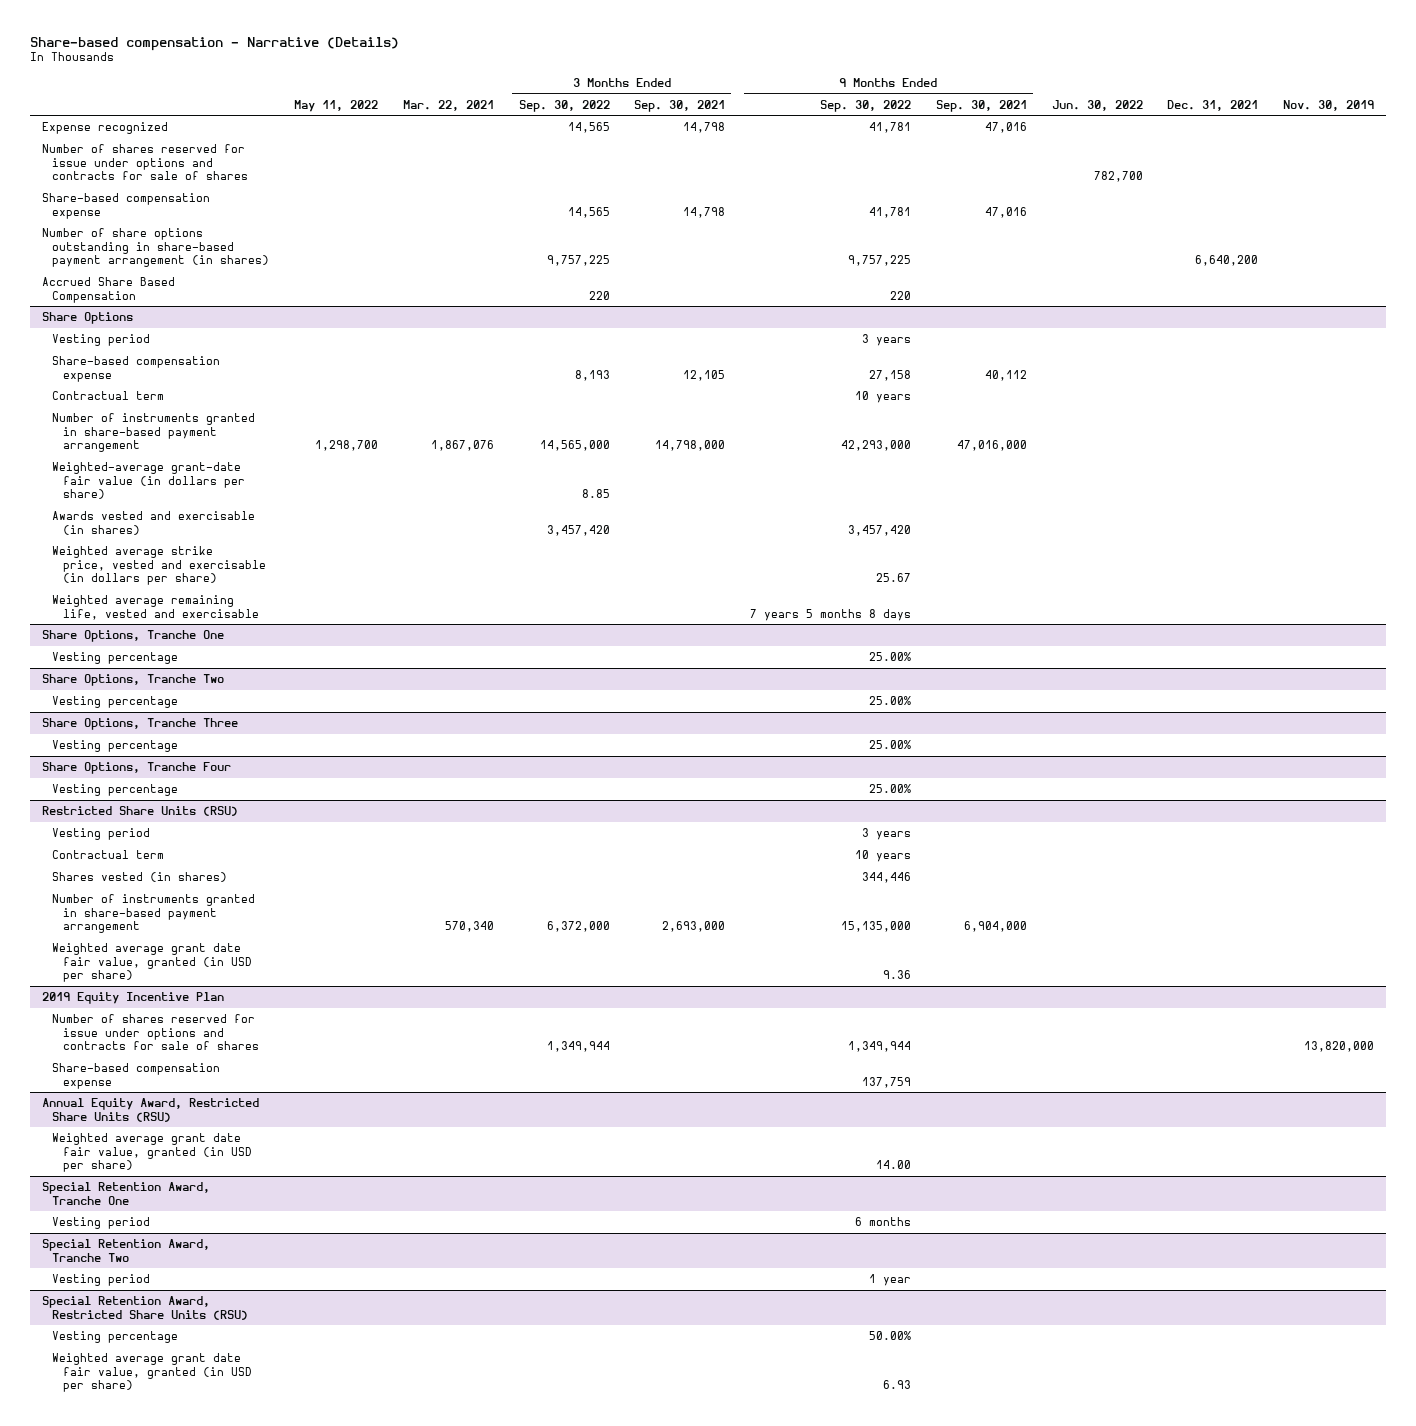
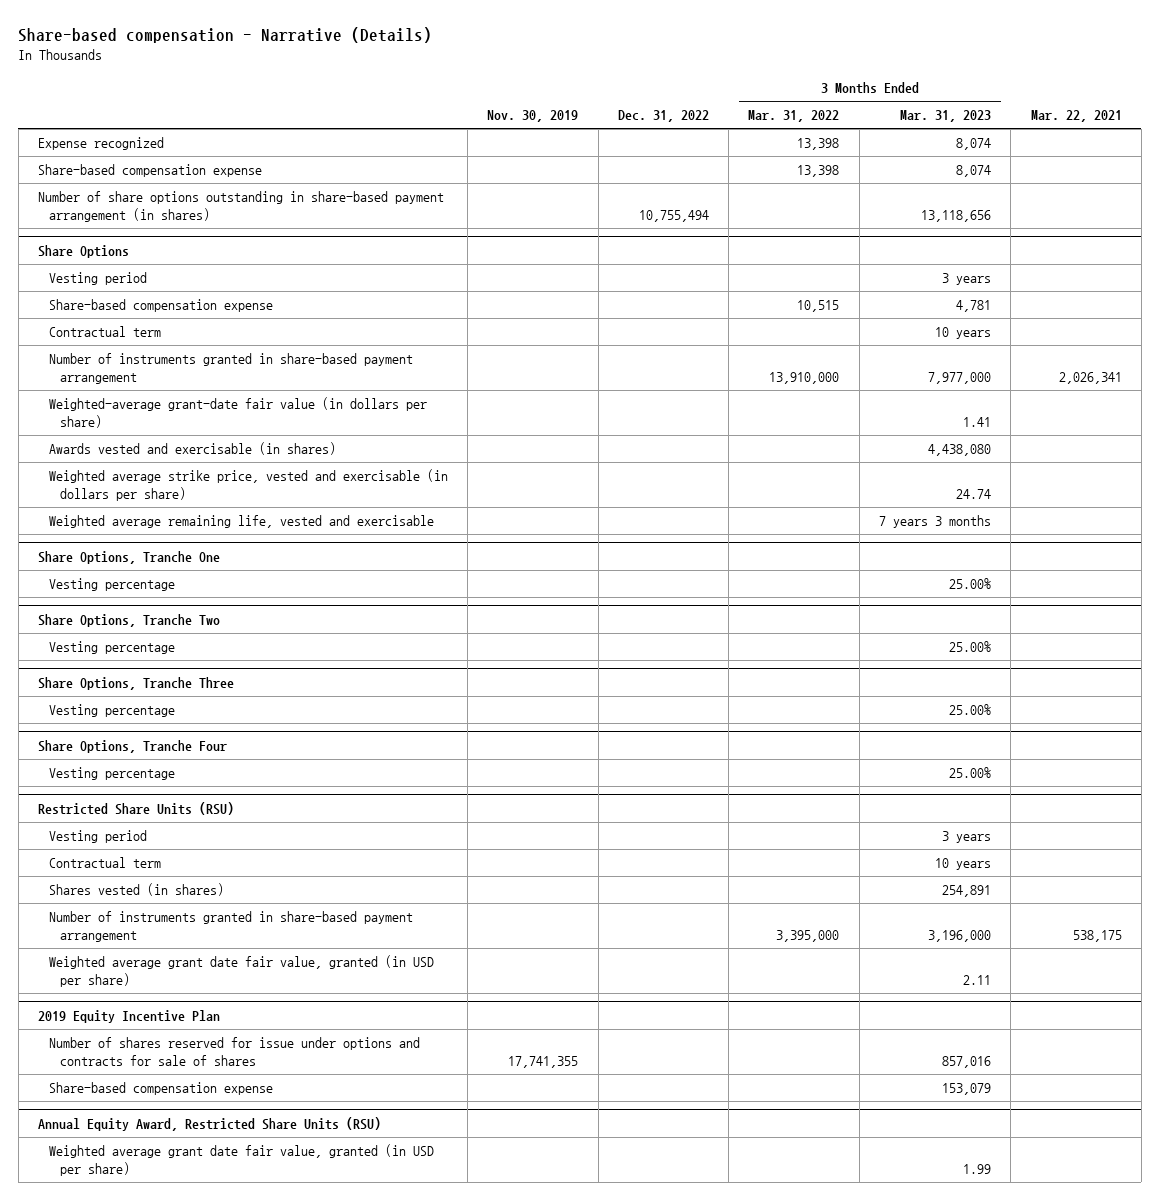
- | May 11, 2022 | Mar. 22, 2021 | 3 Months Ended Sep. 30, 2022 | 3 Months Ended Sep. 30, 2021 | 9 Months Ended Sep. 30, 2022 | 9 Months Ended Sep. 30, 2021 | Jun. 30, 2022 | Dec. 31, 2021 | Nov. 30, 2019
+ | Nov. 30, 2019 | Dec. 31, 2022 | 3 Months Ended Mar. 31, 2022 | 3 Months Ended Mar. 31, 2023 | Mar. 22, 2021
- Number of shares reserved for issue under options and contracts for sale of shares | | | | | | | 782,700 | |
- Accrued Share Based Compensation | | | 220 | | 220 | | | |
@ Share Options
- Number of instruments granted in share-based payment arrangement | 1,298,700 | 1,867,076 | 14,565,000 | 14,798,000 | 42,293,000 | 47,016,000 | | |
+ Number of instruments granted in share-based payment arrangement | | | 13,910,000 | 7,977,000 | 2,026,341
@ Restricted Share Units (RSU)
- Number of instruments granted in share-based payment arrangement | | 570,340 | 6,372,000 | 2,693,000 | 15,135,000 | 6,904,000 | | |
+ Number of instruments granted in share-based payment arrangement | | | 3,395,000 | 3,196,000 | 538,175
@ 2019 Equity Incentive Plan
- Number of shares reserved for issue under options and contracts for sale of shares | | | 1,349,944 | | 1,349,944 | | | | 13,820,000
+ Number of shares reserved for issue under options and contracts for sale of shares | 17,741,355 | | | 857,016 |
- Special Retention Award, Tranche One
- Vesting period | | | | | 6 months | | | |
- Special Retention Award, Tranche Two
- Vesting period | | | | | 1 year | | | |
- Special Retention Award, Restricted Share Units (RSU)
- Vesting percentage | | | | | 50.00% | | | |
- Weighted average grant date fair value, granted (in USD per share) | | | | | 6.93 | | | |

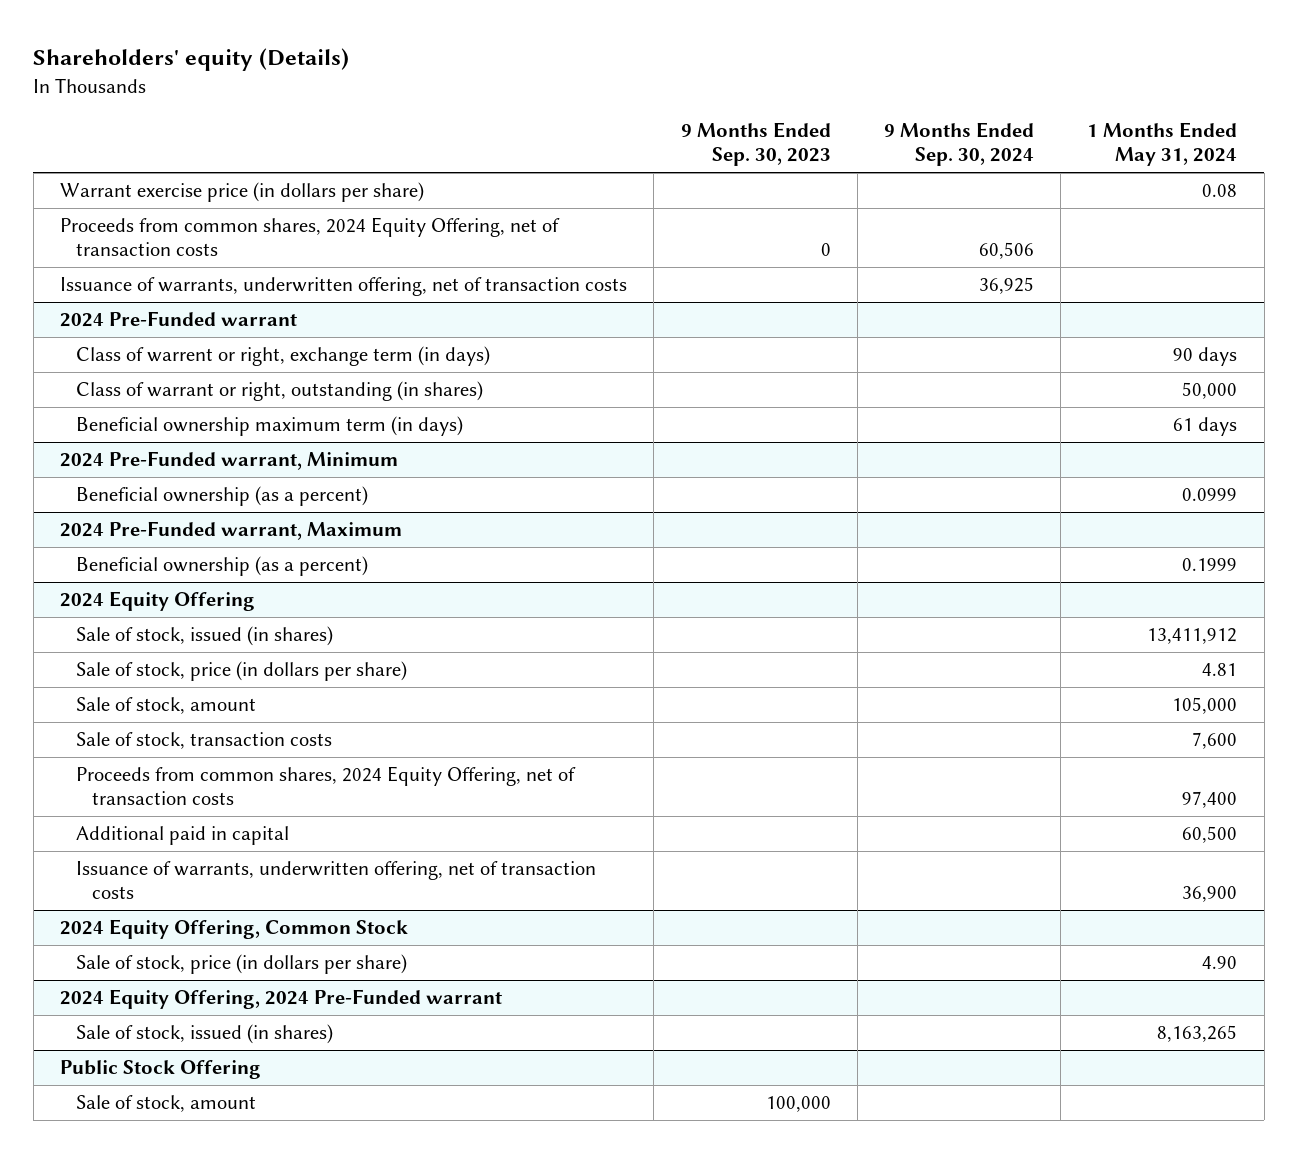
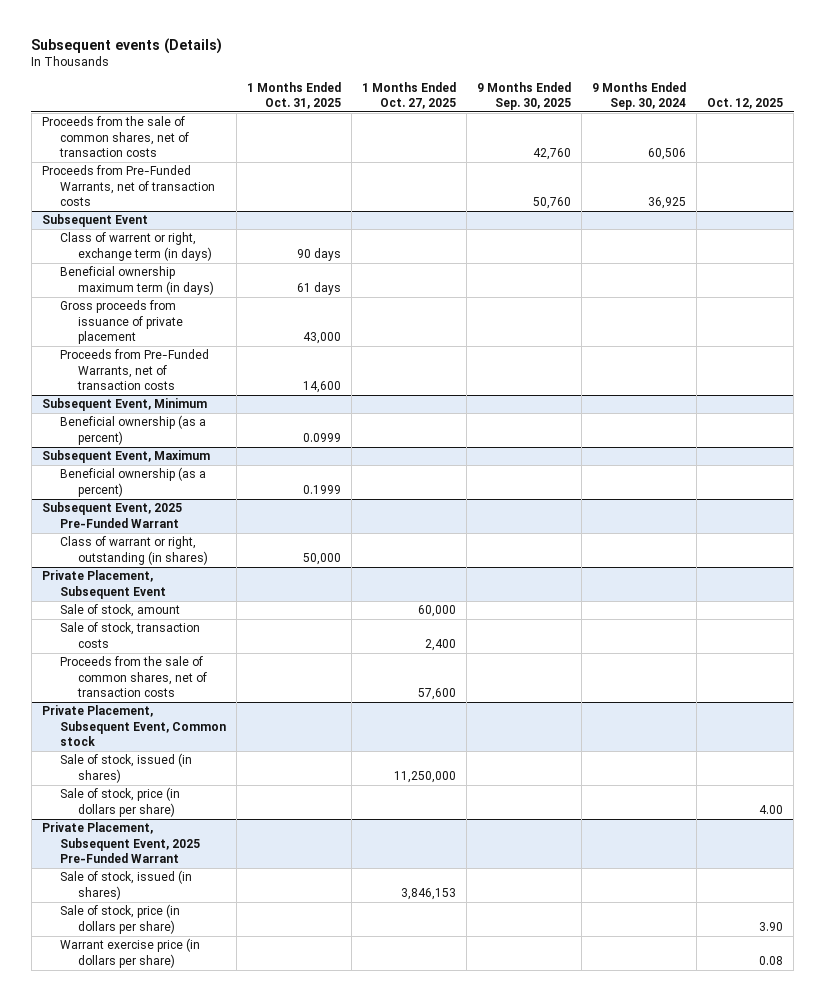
- Shareholders' equity (Details)
+ Subsequent events (Details)
- | 9 Months Ended Sep. 30, 2023 | 9 Months Ended Sep. 30, 2024 | 1 Months Ended May 31, 2024
+ | 1 Months Ended Oct. 31, 2025 | 1 Months Ended Oct. 27, 2025 | 9 Months Ended Sep. 30, 2025 | 9 Months Ended Sep. 30, 2024 | Oct. 12, 2025
- Warrant exercise price (in dollars per share) | | | 0.08
- Proceeds from common shares, 2024 Equity Offering, net of transaction costs | 0 | 60,506 |
- Issuance of warrants, underwritten offering, net of transaction costs | | 36,925 |
- 2024 Pre-Funded warrant
- Class of warrent or right, exchange term (in days) | | | 90 days
- Class of warrant or right, outstanding (in shares) | | | 50,000
- Beneficial ownership maximum term (in days) | | | 61 days
- 2024 Pre-Funded warrant, Minimum
- Beneficial ownership (as a percent) | | | 0.0999
- 2024 Pre-Funded warrant, Maximum
- Beneficial ownership (as a percent) | | | 0.1999
- 2024 Equity Offering
- Sale of stock, issued (in shares) | | | 13,411,912
- Sale of stock, price (in dollars per share) | | | 4.81
- Sale of stock, amount | | | 105,000
- Sale of stock, transaction costs | | | 7,600
- Proceeds from common shares, 2024 Equity Offering, net of transaction costs | | | 97,400
- Additional paid in capital | | | 60,500
- Issuance of warrants, underwritten offering, net of transaction costs | | | 36,900
- 2024 Equity Offering, Common Stock
- Sale of stock, price (in dollars per share) | | | 4.90
- 2024 Equity Offering, 2024 Pre-Funded warrant
- Sale of stock, issued (in shares) | | | 8,163,265
- Public Stock Offering
- Sale of stock, amount | 100,000 | |
+ Proceeds from the sale of common shares, net of transaction costs | | | 42,760 | 60,506 |
+ Proceeds from Pre-Funded Warrants, net of transaction costs | | | 50,760 | 36,925 |
+ Subsequent Event
+ Class of warrent or right, exchange term (in days) | 90 days | | | |
+ Beneficial ownership maximum term (in days) | 61 days | | | |
+ Gross proceeds from issuance of private placement | 43,000 | | | |
+ Proceeds from Pre-Funded Warrants, net of transaction costs | 14,600 | | | |
+ Subsequent Event, Minimum
+ Beneficial ownership (as a percent) | 0.0999 | | | |
+ Subsequent Event, Maximum
+ Beneficial ownership (as a percent) | 0.1999 | | | |
+ Subsequent Event, 2025 Pre-Funded Warrant
+ Class of warrant or right, outstanding (in shares) | 50,000 | | | |
+ Private Placement, Subsequent Event
+ Sale of stock, amount | | 60,000 | | |
+ Sale of stock, transaction costs | | 2,400 | | |
+ Proceeds from the sale of common shares, net of transaction costs | | 57,600 | | |
+ Private Placement, Subsequent Event, Common stock
+ Sale of stock, issued (in shares) | | 11,250,000 | | |
+ Sale of stock, price (in dollars per share) | | | | | 4.00
+ Private Placement, Subsequent Event, 2025 Pre-Funded Warrant
+ Sale of stock, issued (in shares) | | 3,846,153 | | |
+ Sale of stock, price (in dollars per share) | | | | | 3.90
+ Warrant exercise price (in dollars per share) | | | | | 0.08

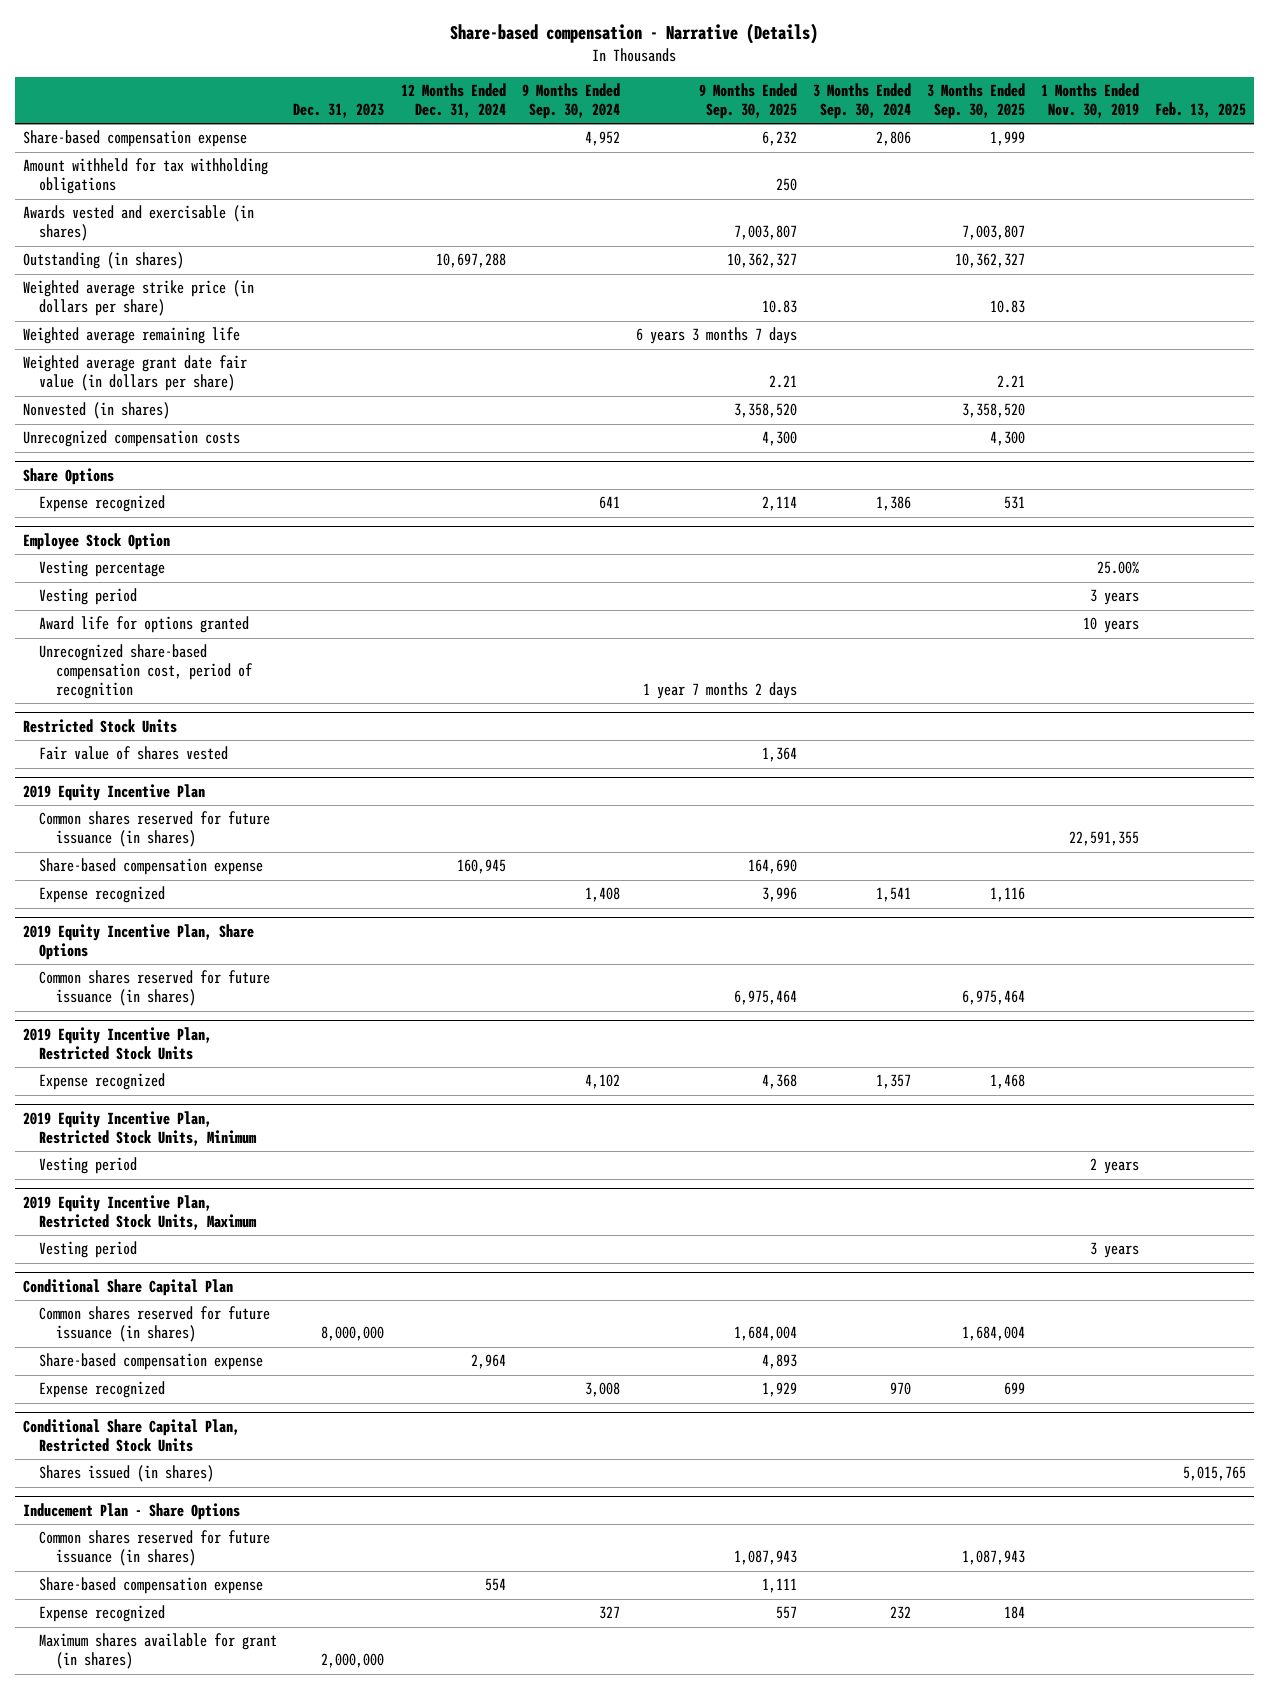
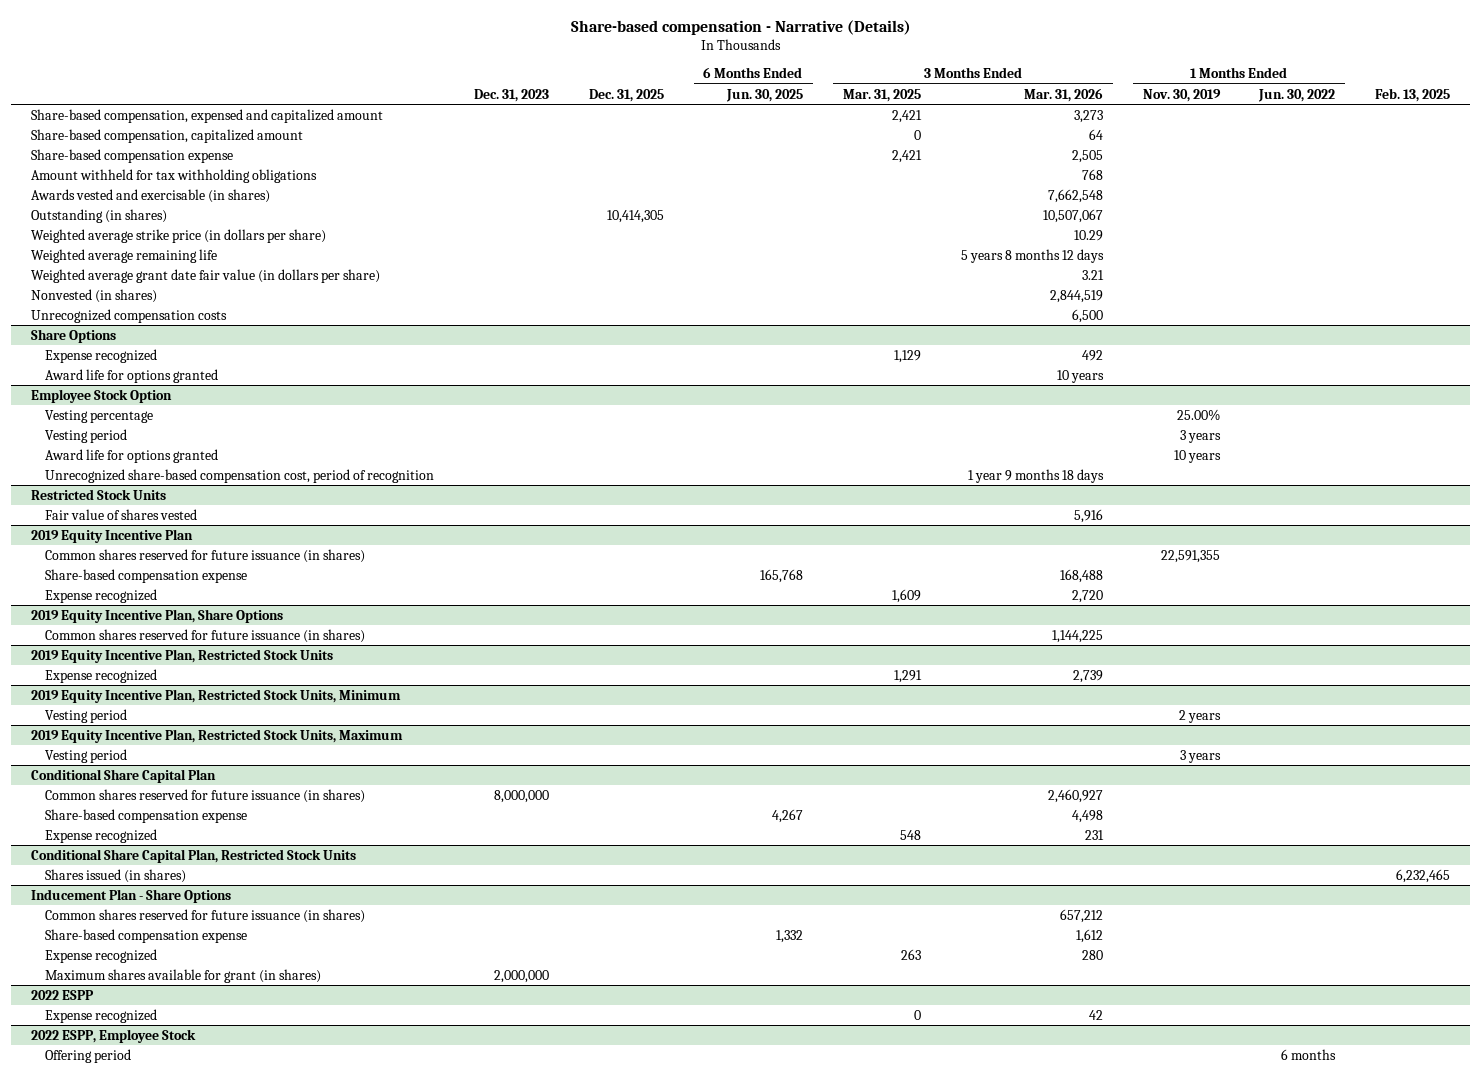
- | Dec. 31, 2023 | 12 Months Ended Dec. 31, 2024 | 9 Months Ended Sep. 30, 2024 | 9 Months Ended Sep. 30, 2025 | 3 Months Ended Sep. 30, 2024 | 3 Months Ended Sep. 30, 2025 | 1 Months Ended Nov. 30, 2019 | Feb. 13, 2025
+ | Dec. 31, 2023 | Dec. 31, 2025 | 6 Months Ended Jun. 30, 2025 | 3 Months Ended Mar. 31, 2025 | 3 Months Ended Mar. 31, 2026 | 1 Months Ended Nov. 30, 2019 | 1 Months Ended Jun. 30, 2022 | Feb. 13, 2025
+ Share-based compensation, expensed and capitalized amount | | | | 2,421 | 3,273 | | |
+ Share-based compensation, capitalized amount | | | | 0 | 64 | | |
@ Share Options
+ Award life for options granted | | | | | 10 years | | |
@ Conditional Share Capital Plan, Restricted Stock Units
- Shares issued (in shares) | | | | | | | | 5,015,765
+ Shares issued (in shares) | | | | | | | | 6,232,465
+ 2022 ESPP
+ Expense recognized | | | | 0 | 42 | | |
+ 2022 ESPP, Employee Stock
+ Offering period | | | | | | | 6 months |

